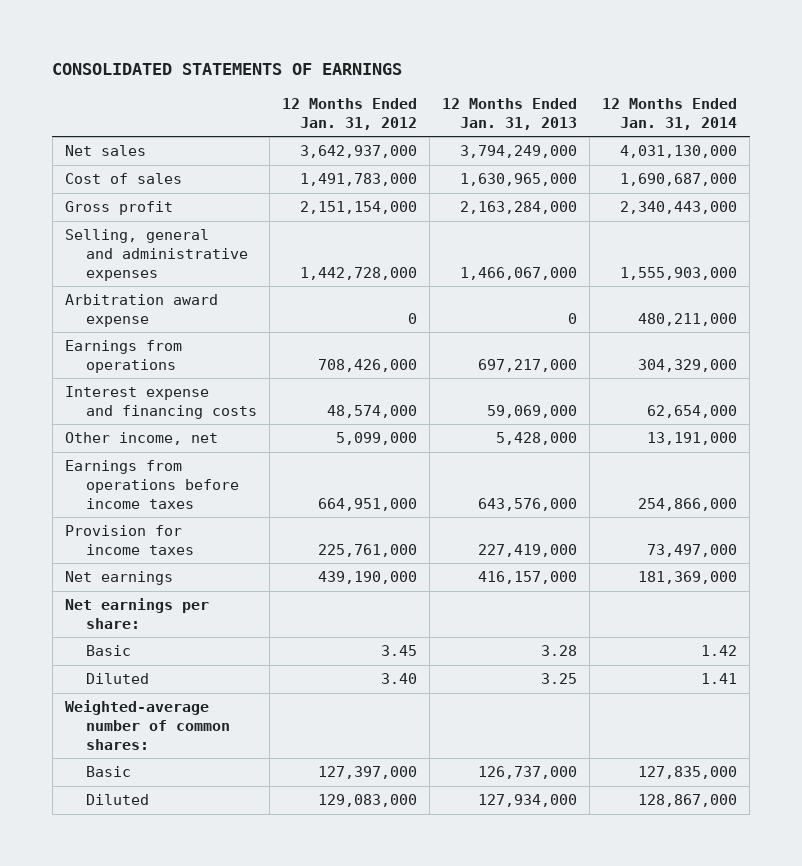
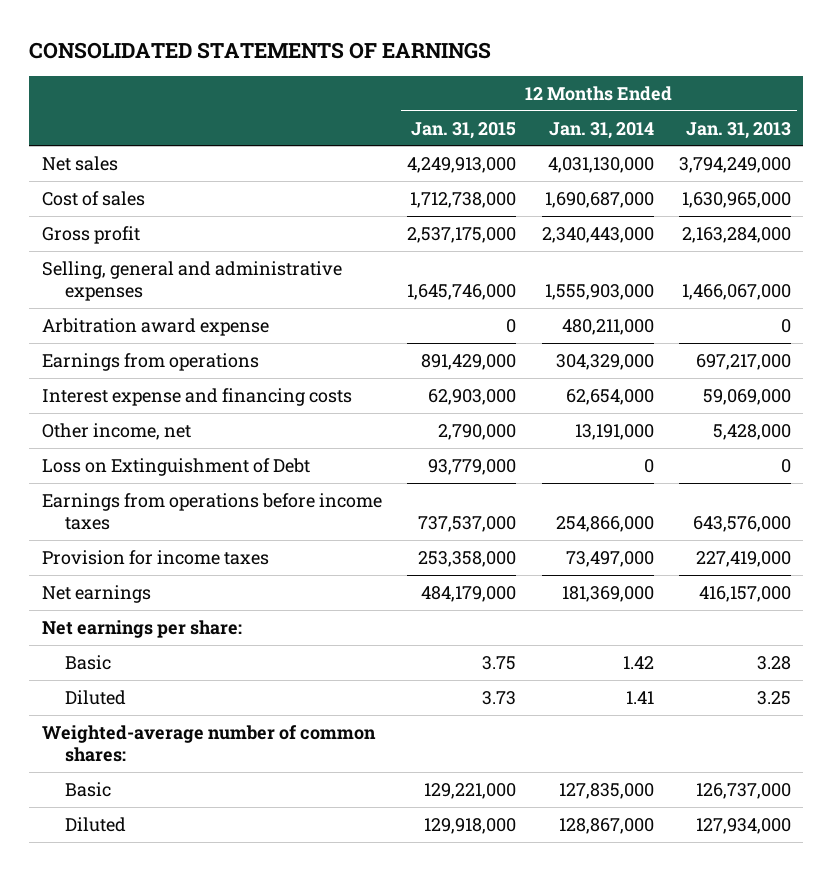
- | 12 Months Ended Jan. 31, 2012 | 12 Months Ended Jan. 31, 2013 | 12 Months Ended Jan. 31, 2014
+ | 12 Months Ended Jan. 31, 2015 | 12 Months Ended Jan. 31, 2014 | 12 Months Ended Jan. 31, 2013
+ Loss on Extinguishment of Debt | 93,779,000 | 0 | 0

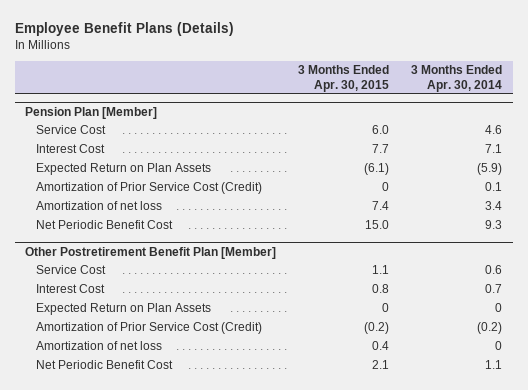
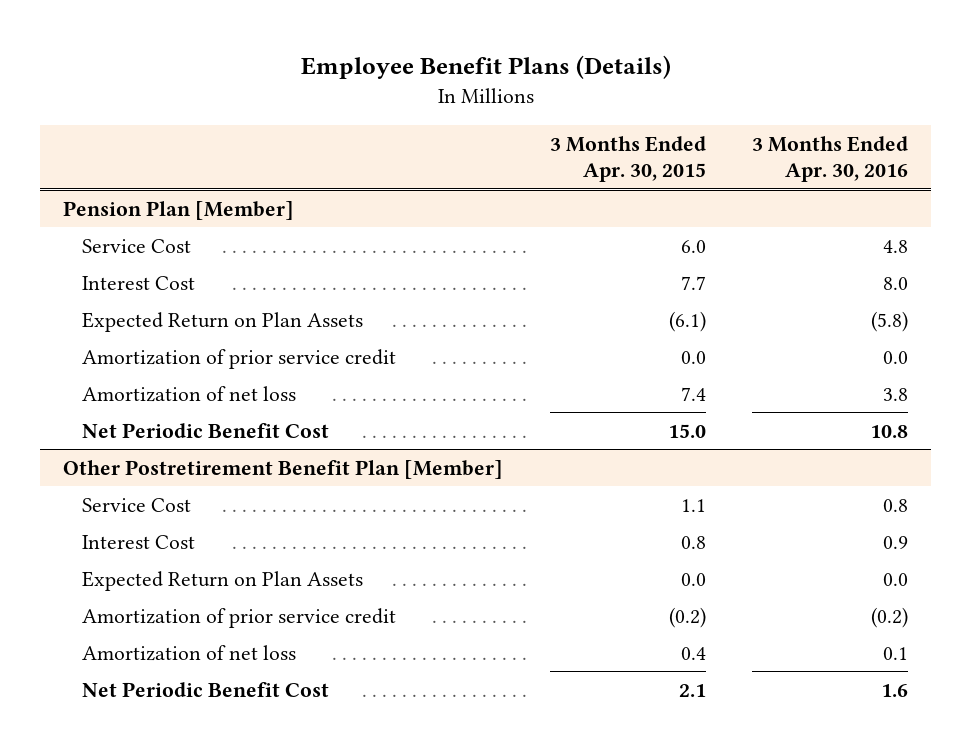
- | 3 Months Ended Apr. 30, 2015 | 3 Months Ended Apr. 30, 2014
+ | 3 Months Ended Apr. 30, 2015 | 3 Months Ended Apr. 30, 2016
@ Pension Plan [Member]
- Amortization of Prior Service Cost (Credit) | 0 | 0.1
+ Amortization of prior service credit | 0.0 | 0.0
@ Other Postretirement Benefit Plan [Member]
- Expected Return on Plan Assets | 0 | 0
- Amortization of Prior Service Cost (Credit) | (0.2) | (0.2)
+ Expected Return on Plan Assets | 0.0 | 0.0
+ Amortization of prior service credit | (0.2) | (0.2)

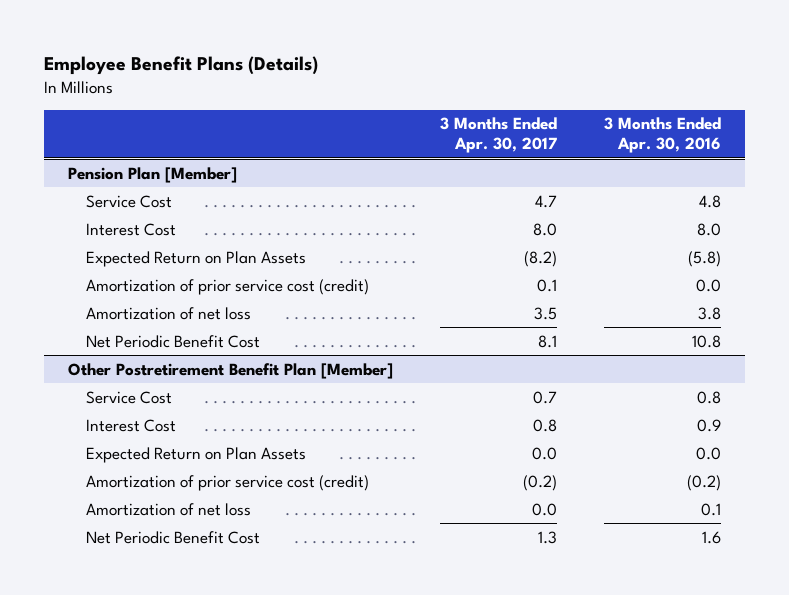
- | 3 Months Ended Apr. 30, 2015 | 3 Months Ended Apr. 30, 2016
+ | 3 Months Ended Apr. 30, 2017 | 3 Months Ended Apr. 30, 2016
@ Pension Plan [Member]
- Amortization of prior service credit | 0.0 | 0.0
+ Amortization of prior service cost (credit) | 0.1 | 0.0
@ Other Postretirement Benefit Plan [Member]
- Amortization of prior service credit | (0.2) | (0.2)
+ Amortization of prior service cost (credit) | (0.2) | (0.2)

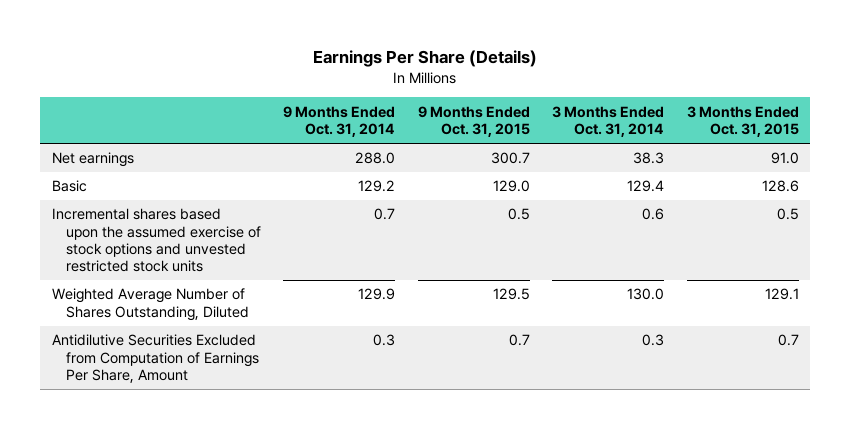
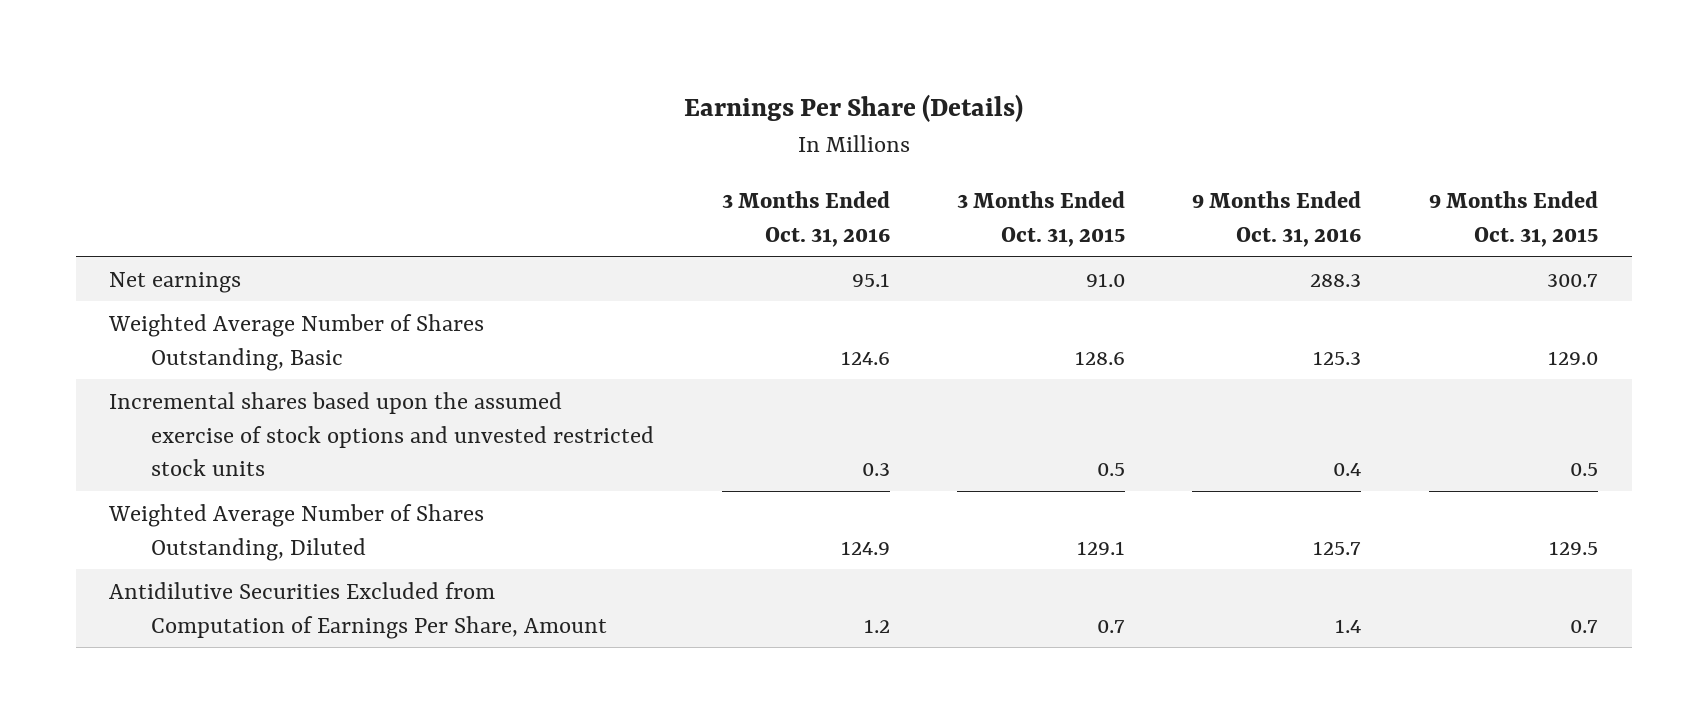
- | 9 Months Ended Oct. 31, 2014 | 9 Months Ended Oct. 31, 2015 | 3 Months Ended Oct. 31, 2014 | 3 Months Ended Oct. 31, 2015
+ | 3 Months Ended Oct. 31, 2016 | 3 Months Ended Oct. 31, 2015 | 9 Months Ended Oct. 31, 2016 | 9 Months Ended Oct. 31, 2015
- Basic | 129.2 | 129.0 | 129.4 | 128.6
+ Weighted Average Number of Shares Outstanding, Basic | 124.6 | 128.6 | 125.3 | 129.0

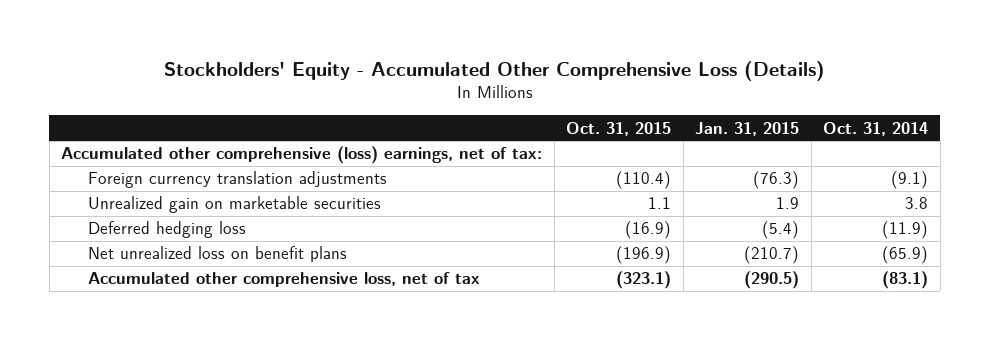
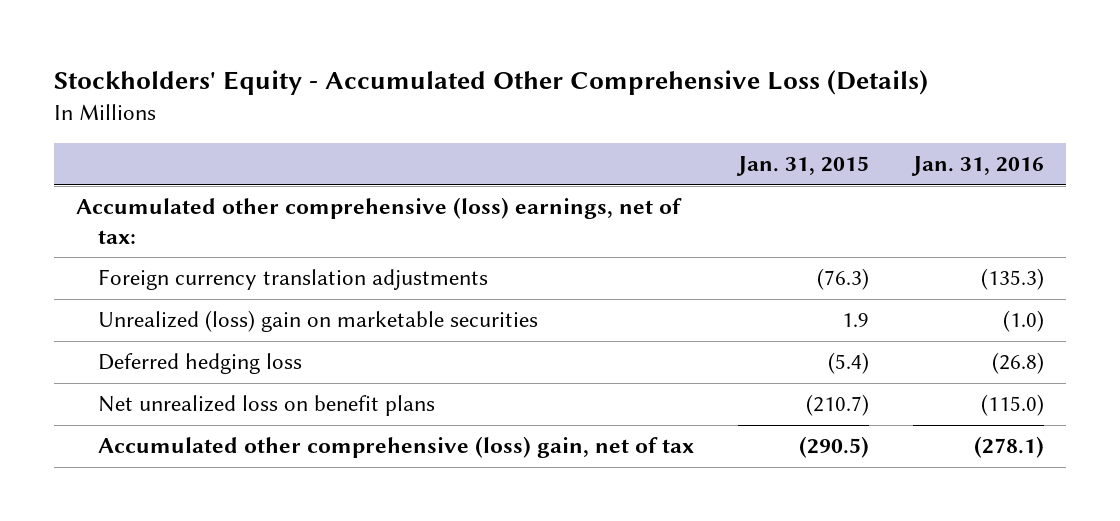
- | Oct. 31, 2015 | Jan. 31, 2015 | Oct. 31, 2014
+ | Jan. 31, 2015 | Jan. 31, 2016
- Unrealized gain on marketable securities | 1.1 | 1.9 | 3.8
+ Unrealized (loss) gain on marketable securities | 1.9 | (1.0)
- Accumulated other comprehensive loss, net of tax | (323.1) | (290.5) | (83.1)
+ Accumulated other comprehensive (loss) gain, net of tax | (290.5) | (278.1)

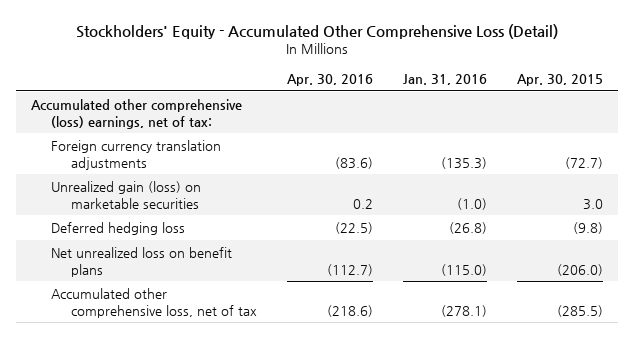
- Stockholders' Equity - Accumulated Other Comprehensive Loss (Details)
+ Stockholders' Equity - Accumulated Other Comprehensive Loss (Detail)
- | Jan. 31, 2015 | Jan. 31, 2016
+ | Apr. 30, 2016 | Jan. 31, 2016 | Apr. 30, 2015
- Unrealized (loss) gain on marketable securities | 1.9 | (1.0)
+ Unrealized gain (loss) on marketable securities | 0.2 | (1.0) | 3.0
- Accumulated other comprehensive (loss) gain, net of tax | (290.5) | (278.1)
+ Accumulated other comprehensive loss, net of tax | (218.6) | (278.1) | (285.5)

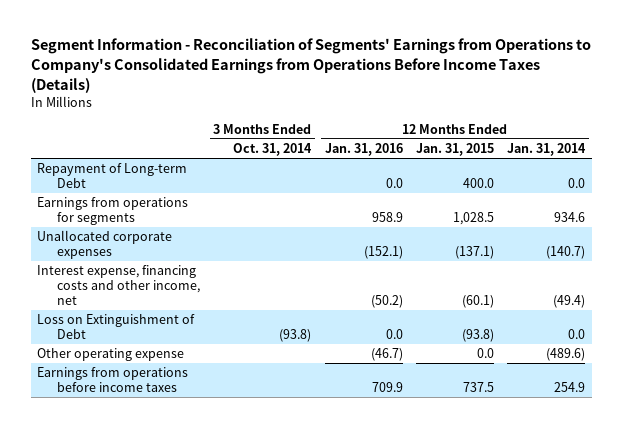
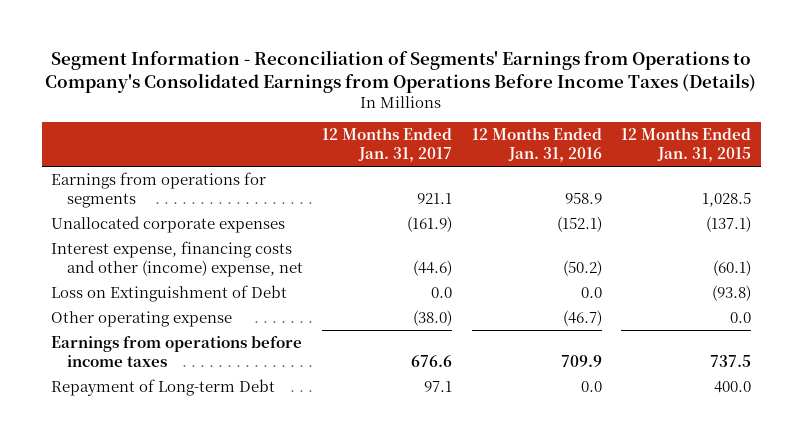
- | 3 Months Ended Oct. 31, 2014 | 12 Months Ended Jan. 31, 2016 | 12 Months Ended Jan. 31, 2015 | 12 Months Ended Jan. 31, 2014
+ | 12 Months Ended Jan. 31, 2017 | 12 Months Ended Jan. 31, 2016 | 12 Months Ended Jan. 31, 2015
- Interest expense, financing costs and other income, net | | (50.2) | (60.1) | (49.4)
+ Interest expense, financing costs and other (income) expense, net | (44.6) | (50.2) | (60.1)
moved down: Repayment of Long-term Debt | 97.1 | 0.0 | 400.0

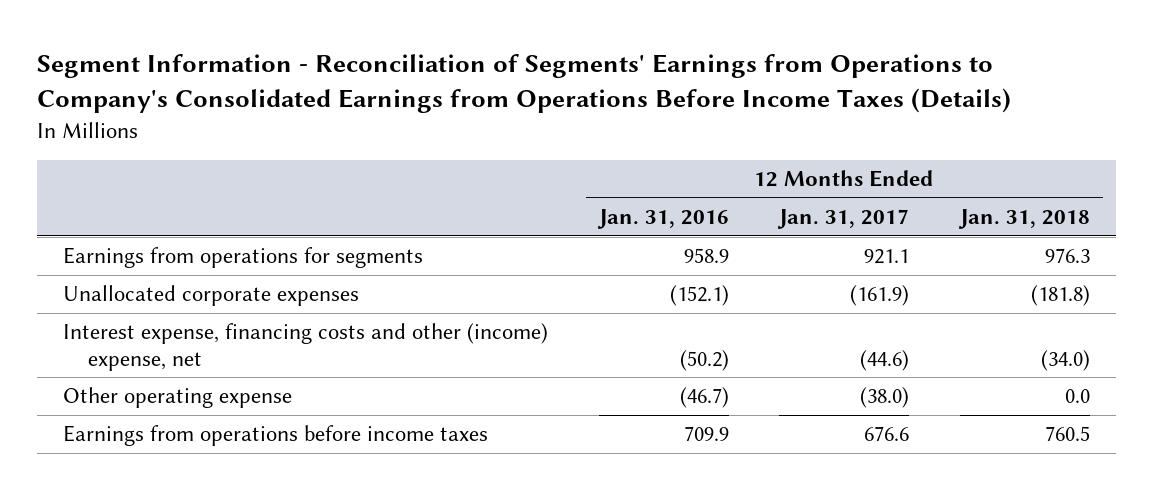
- | 12 Months Ended Jan. 31, 2017 | 12 Months Ended Jan. 31, 2016 | 12 Months Ended Jan. 31, 2015
+ | 12 Months Ended Jan. 31, 2016 | 12 Months Ended Jan. 31, 2017 | 12 Months Ended Jan. 31, 2018
- Loss on Extinguishment of Debt | 0.0 | 0.0 | (93.8)
- Repayment of Long-term Debt | 97.1 | 0.0 | 400.0

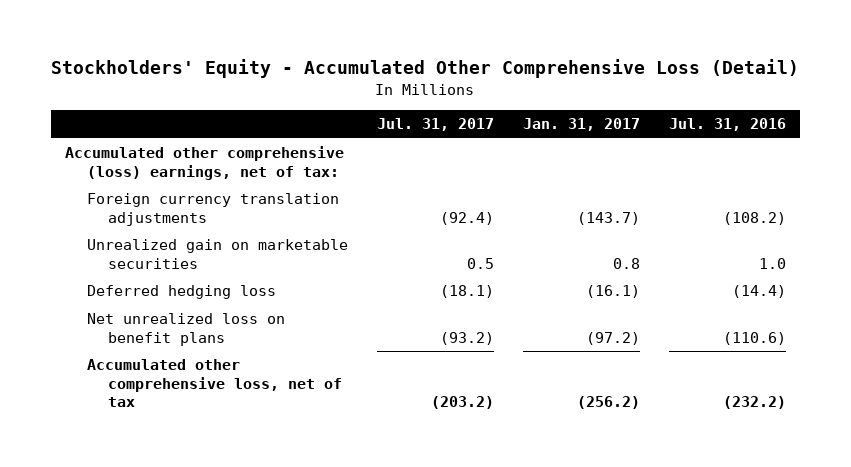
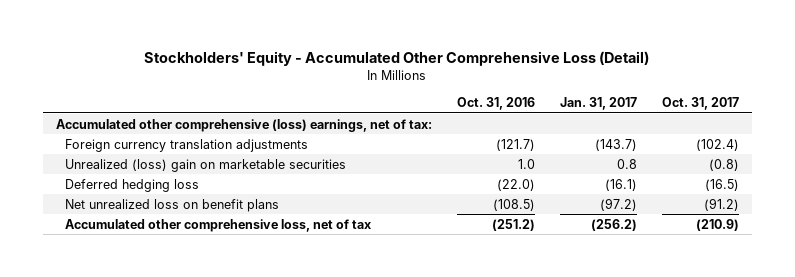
- | Jul. 31, 2017 | Jan. 31, 2017 | Jul. 31, 2016
+ | Oct. 31, 2016 | Jan. 31, 2017 | Oct. 31, 2017
- Unrealized gain on marketable securities | 0.5 | 0.8 | 1.0
+ Unrealized (loss) gain on marketable securities | 1.0 | 0.8 | (0.8)

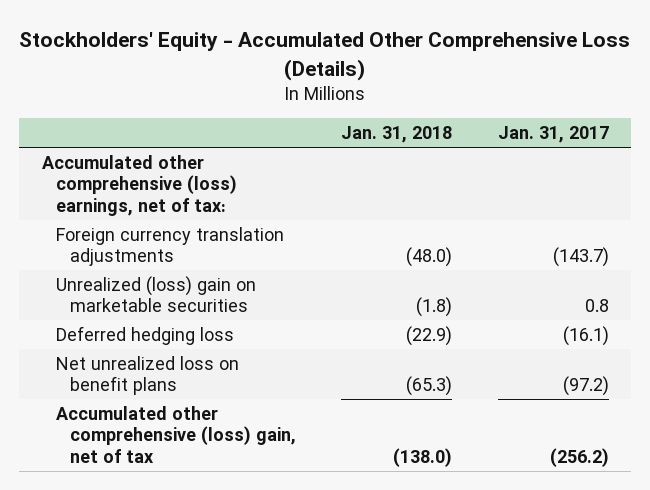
- Stockholders' Equity - Accumulated Other Comprehensive Loss (Detail)
+ Stockholders' Equity - Accumulated Other Comprehensive Loss (Details)
- | Oct. 31, 2016 | Jan. 31, 2017 | Oct. 31, 2017
+ | Jan. 31, 2018 | Jan. 31, 2017
- Accumulated other comprehensive loss, net of tax | (251.2) | (256.2) | (210.9)
+ Accumulated other comprehensive (loss) gain, net of tax | (138.0) | (256.2)

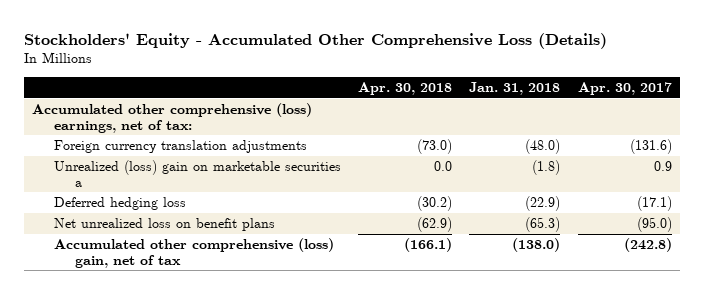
- | Jan. 31, 2018 | Jan. 31, 2017
+ | Apr. 30, 2018 | Jan. 31, 2018 | Apr. 30, 2017
- Unrealized (loss) gain on marketable securities | (1.8) | 0.8
+ Unrealized (loss) gain on marketable securities a | 0.0 | (1.8) | 0.9

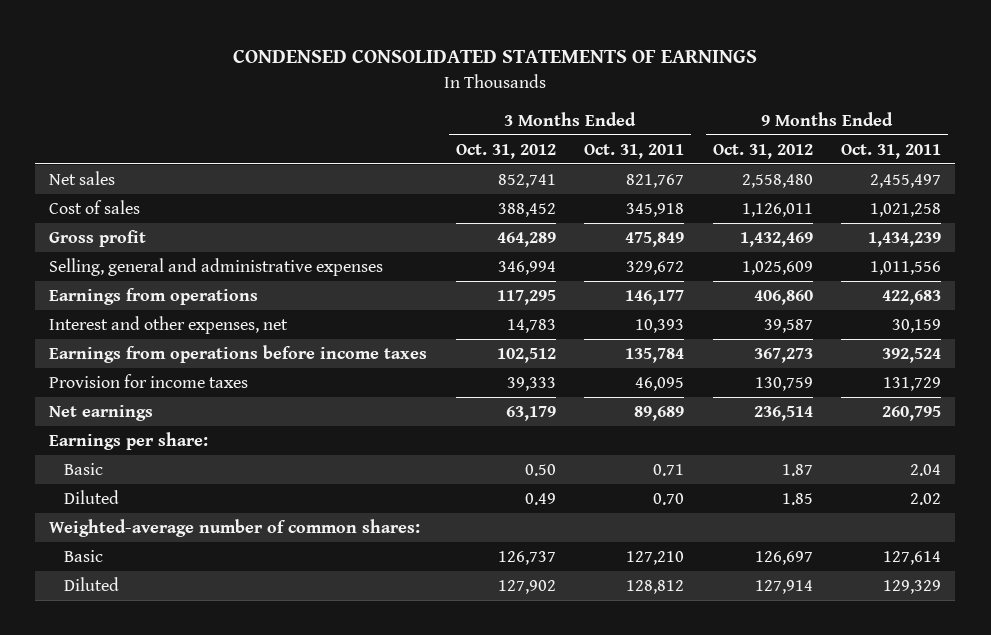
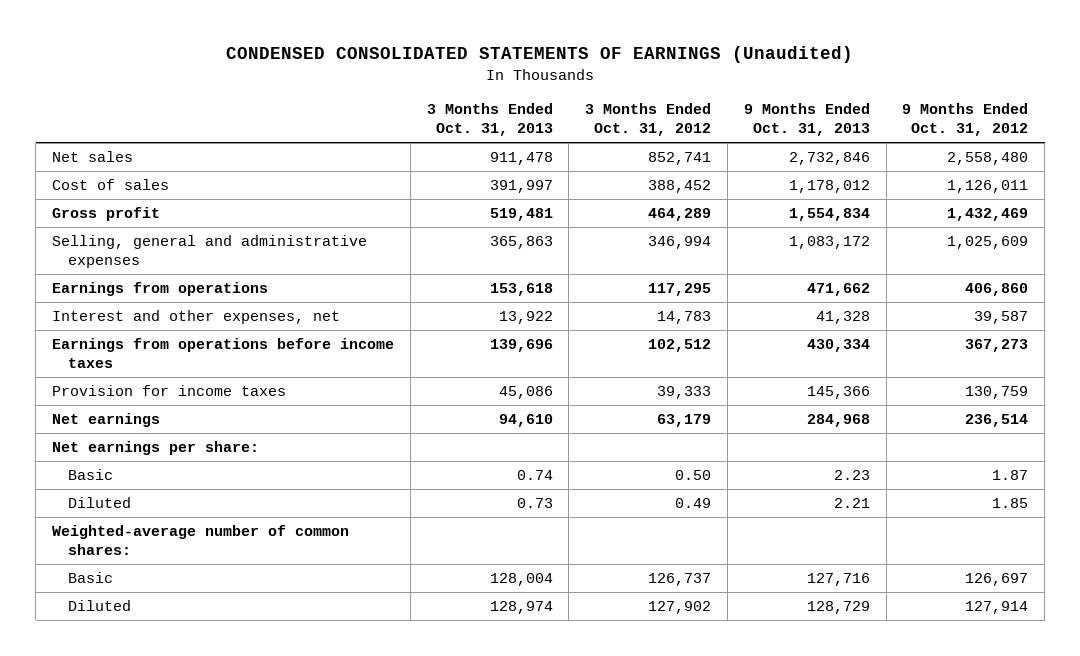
- CONDENSED CONSOLIDATED STATEMENTS OF EARNINGS
+ CONDENSED CONSOLIDATED STATEMENTS OF EARNINGS (Unaudited)
- | 3 Months Ended Oct. 31, 2012 | 3 Months Ended Oct. 31, 2011 | 9 Months Ended Oct. 31, 2012 | 9 Months Ended Oct. 31, 2011
+ | 3 Months Ended Oct. 31, 2013 | 3 Months Ended Oct. 31, 2012 | 9 Months Ended Oct. 31, 2013 | 9 Months Ended Oct. 31, 2012
- Earnings per share:
+ Net earnings per share:

